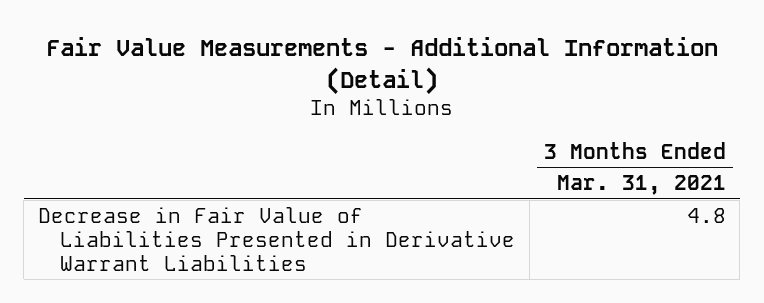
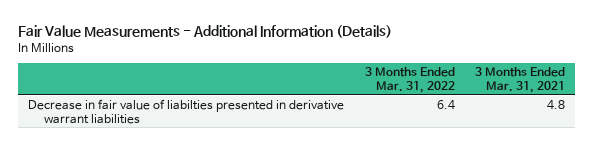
- Fair Value Measurements - Additional Information (Detail)
+ Fair Value Measurements - Additional Information (Details)
- | 3 Months Ended Mar. 31, 2021
+ | 3 Months Ended Mar. 31, 2022 | 3 Months Ended Mar. 31, 2021
- Decrease in Fair Value of Liabilities Presented in Derivative Warrant Liabilities | 4.8
+ Decrease in fair value of liabilties presented in derivative warrant liabilities | 6.4 | 4.8

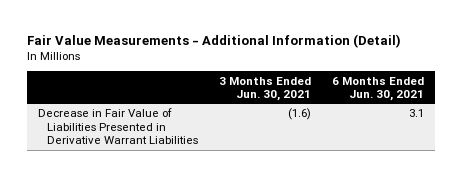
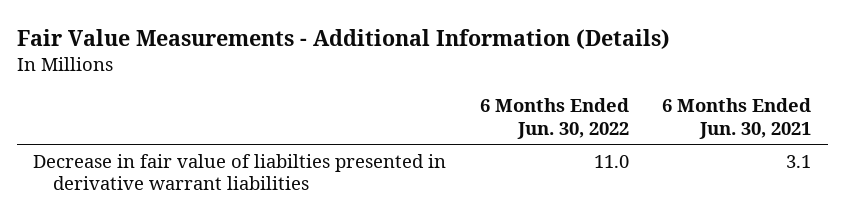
- Fair Value Measurements - Additional Information (Detail)
+ Fair Value Measurements - Additional Information (Details)
- | 3 Months Ended Jun. 30, 2021 | 6 Months Ended Jun. 30, 2021
+ | 6 Months Ended Jun. 30, 2022 | 6 Months Ended Jun. 30, 2021
- Decrease in Fair Value of Liabilities Presented in Derivative Warrant Liabilities | (1.6) | 3.1
+ Decrease in fair value of liabilties presented in derivative warrant liabilities | 11.0 | 3.1

